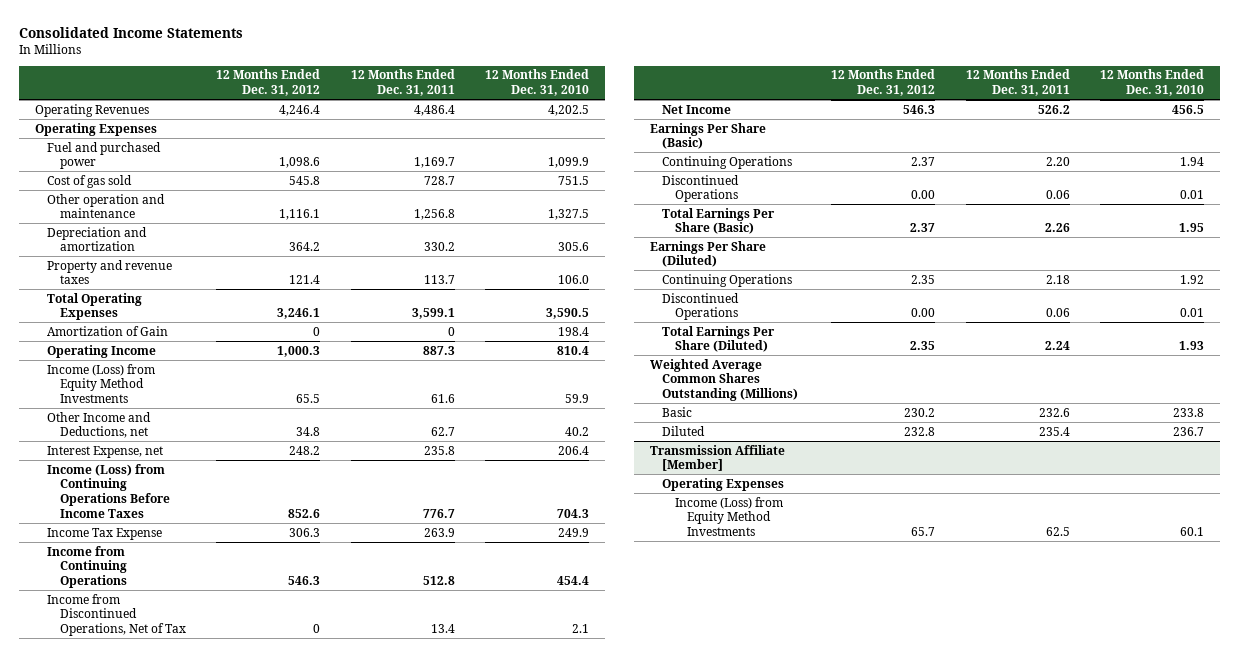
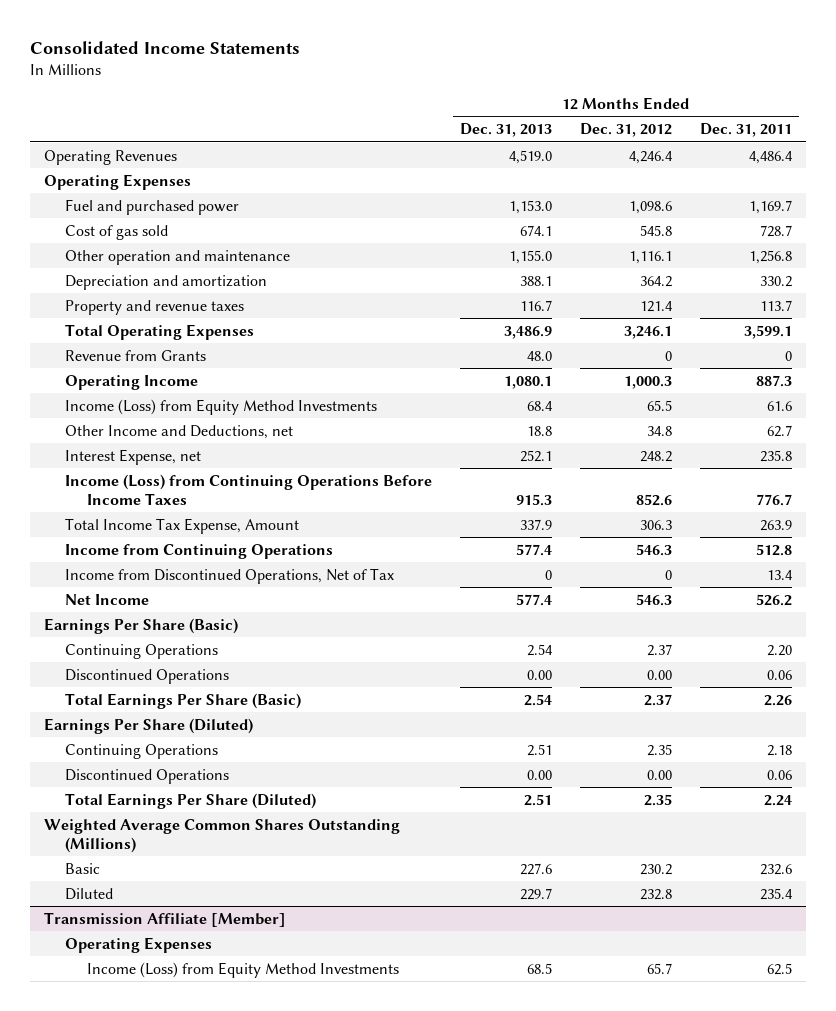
- | 12 Months Ended Dec. 31, 2012 | 12 Months Ended Dec. 31, 2011 | 12 Months Ended Dec. 31, 2010
+ | 12 Months Ended Dec. 31, 2013 | 12 Months Ended Dec. 31, 2012 | 12 Months Ended Dec. 31, 2011
- Amortization of Gain | 0 | 0 | 198.4
+ Revenue from Grants | 48.0 | 0 | 0
- Income Tax Expense | 306.3 | 263.9 | 249.9
+ Total Income Tax Expense, Amount | 337.9 | 306.3 | 263.9

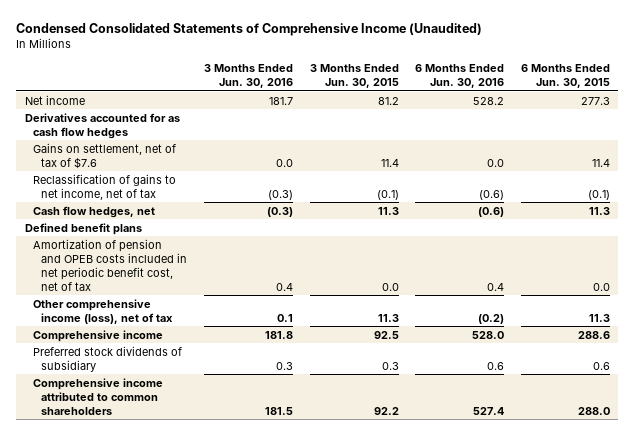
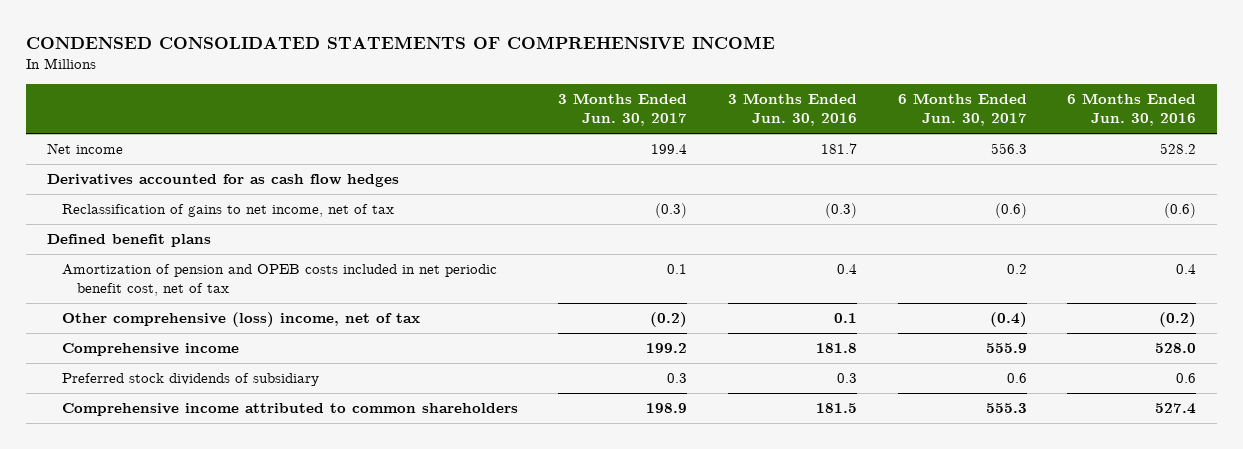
- Condensed Consolidated Statements of Comprehensive Income (Unaudited)
+ CONDENSED CONSOLIDATED STATEMENTS OF COMPREHENSIVE INCOME
- | 3 Months Ended Jun. 30, 2016 | 3 Months Ended Jun. 30, 2015 | 6 Months Ended Jun. 30, 2016 | 6 Months Ended Jun. 30, 2015
+ | 3 Months Ended Jun. 30, 2017 | 3 Months Ended Jun. 30, 2016 | 6 Months Ended Jun. 30, 2017 | 6 Months Ended Jun. 30, 2016
- Gains on settlement, net of tax of $7.6 | 0.0 | 11.4 | 0.0 | 11.4
- Cash flow hedges, net | (0.3) | 11.3 | (0.6) | 11.3
- Other comprehensive income (loss), net of tax | 0.1 | 11.3 | (0.2) | 11.3
+ Other comprehensive (loss) income, net of tax | (0.2) | 0.1 | (0.4) | (0.2)

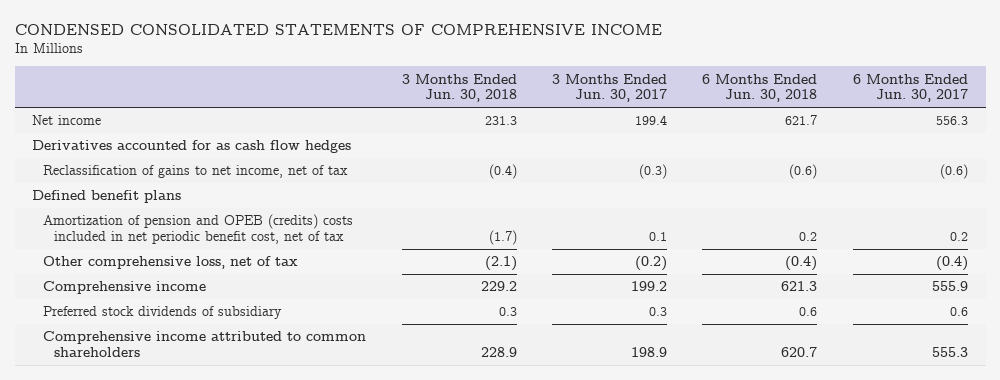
- | 3 Months Ended Jun. 30, 2017 | 3 Months Ended Jun. 30, 2016 | 6 Months Ended Jun. 30, 2017 | 6 Months Ended Jun. 30, 2016
+ | 3 Months Ended Jun. 30, 2018 | 3 Months Ended Jun. 30, 2017 | 6 Months Ended Jun. 30, 2018 | 6 Months Ended Jun. 30, 2017
- Amortization of pension and OPEB costs included in net periodic benefit cost, net of tax | 0.1 | 0.4 | 0.2 | 0.4
- Other comprehensive (loss) income, net of tax | (0.2) | 0.1 | (0.4) | (0.2)
+ Amortization of pension and OPEB (credits) costs included in net periodic benefit cost, net of tax | (1.7) | 0.1 | 0.2 | 0.2
+ Other comprehensive loss, net of tax | (2.1) | (0.2) | (0.4) | (0.4)

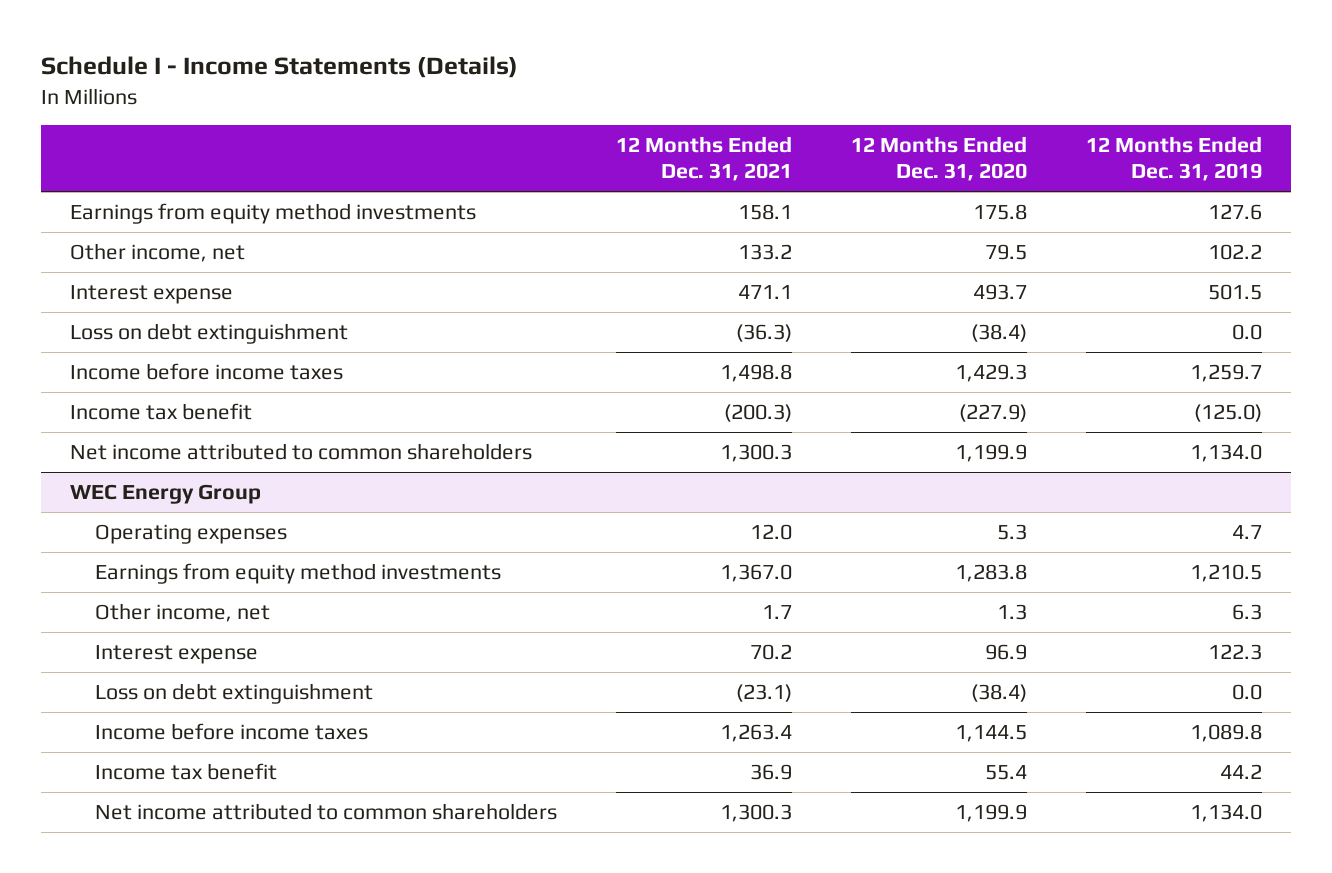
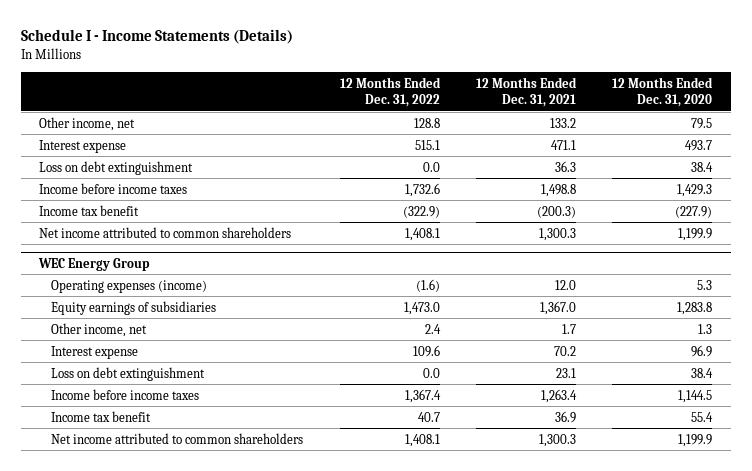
- | 12 Months Ended Dec. 31, 2021 | 12 Months Ended Dec. 31, 2020 | 12 Months Ended Dec. 31, 2019
+ | 12 Months Ended Dec. 31, 2022 | 12 Months Ended Dec. 31, 2021 | 12 Months Ended Dec. 31, 2020
- Earnings from equity method investments | 158.1 | 175.8 | 127.6
- Loss on debt extinguishment | (36.3) | (38.4) | 0.0
+ Loss on debt extinguishment | 0.0 | 36.3 | 38.4
@ WEC Energy Group
- Operating expenses | 12.0 | 5.3 | 4.7
- Earnings from equity method investments | 1,367.0 | 1,283.8 | 1,210.5
+ Operating expenses (income) | (1.6) | 12.0 | 5.3
+ Equity earnings of subsidiaries | 1,473.0 | 1,367.0 | 1,283.8
- Loss on debt extinguishment | (23.1) | (38.4) | 0.0
+ Loss on debt extinguishment | 0.0 | 23.1 | 38.4

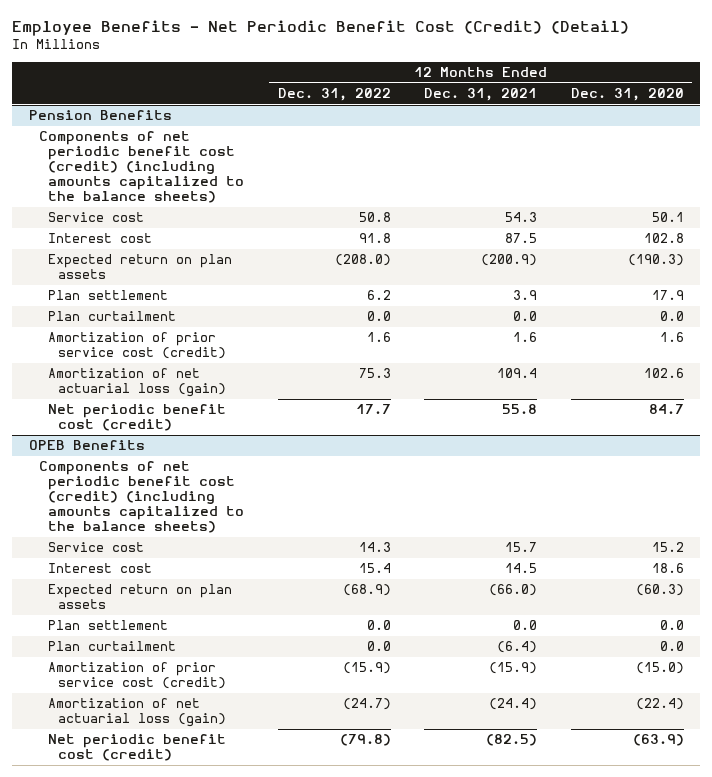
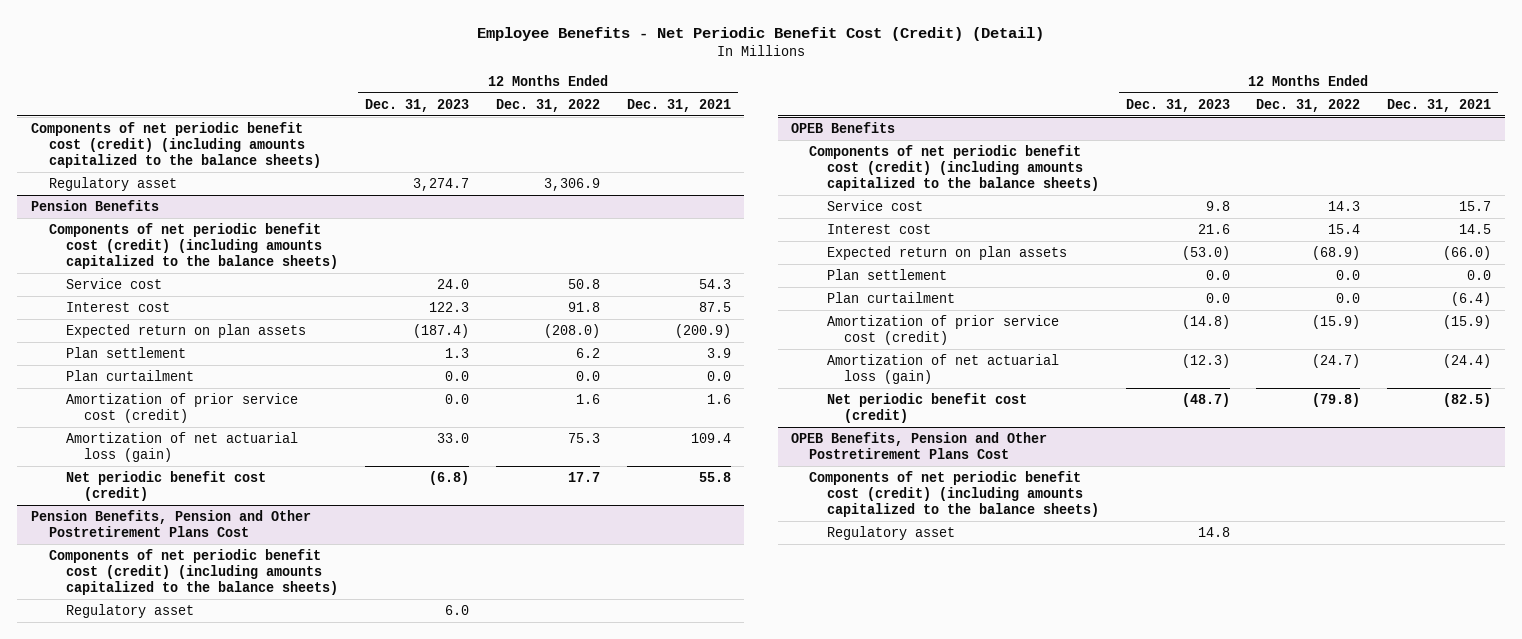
- | 12 Months Ended Dec. 31, 2022 | 12 Months Ended Dec. 31, 2021 | 12 Months Ended Dec. 31, 2020
+ | 12 Months Ended Dec. 31, 2023 | 12 Months Ended Dec. 31, 2022 | 12 Months Ended Dec. 31, 2021
+ Components of net periodic benefit cost (credit) (including amounts capitalized to the balance sheets)
+ Regulatory asset | 3,274.7 | 3,306.9 |
+ Pension Benefits, Pension and Other Postretirement Plans Cost
+ Components of net periodic benefit cost (credit) (including amounts capitalized to the balance sheets)
+ Regulatory asset | 6.0 | |
+ OPEB Benefits, Pension and Other Postretirement Plans Cost
+ Components of net periodic benefit cost (credit) (including amounts capitalized to the balance sheets)
+ Regulatory asset | 14.8 | |

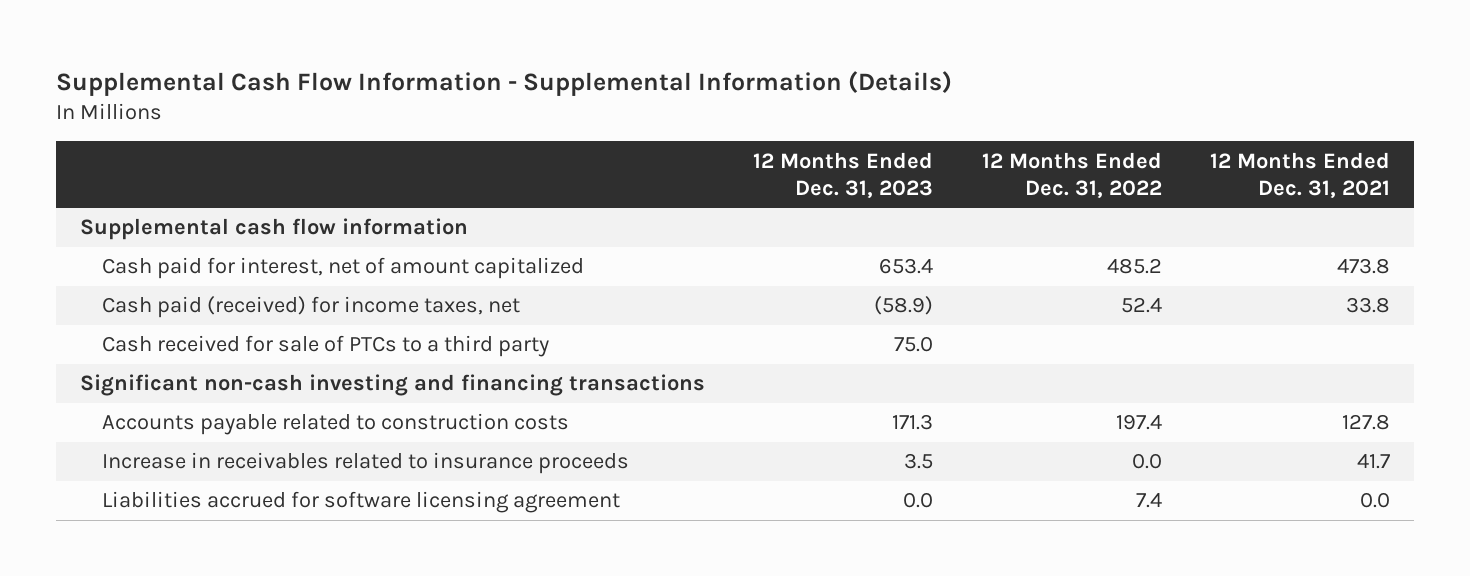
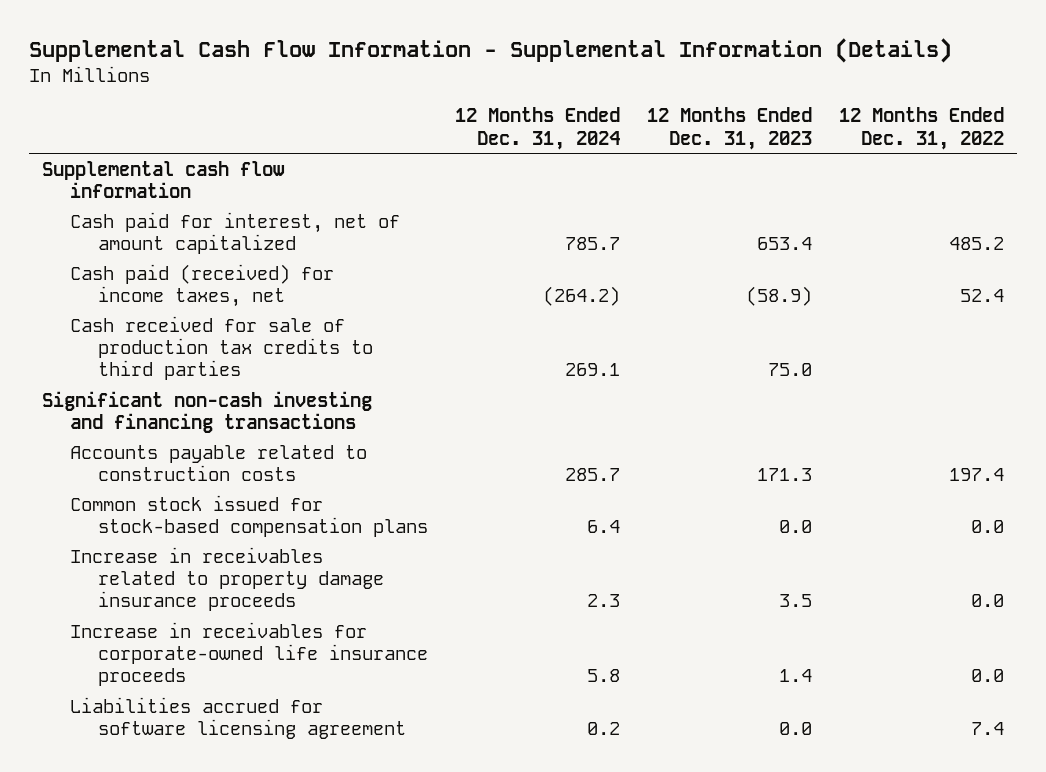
- | 12 Months Ended Dec. 31, 2023 | 12 Months Ended Dec. 31, 2022 | 12 Months Ended Dec. 31, 2021
+ | 12 Months Ended Dec. 31, 2024 | 12 Months Ended Dec. 31, 2023 | 12 Months Ended Dec. 31, 2022
- Cash received for sale of PTCs to a third party | 75.0 | |
+ Cash received for sale of production tax credits to third parties | 269.1 | 75.0 |
- Increase in receivables related to insurance proceeds | 3.5 | 0.0 | 41.7
+ Common stock issued for stock-based compensation plans | 6.4 | 0.0 | 0.0
+ Increase in receivables related to property damage insurance proceeds | 2.3 | 3.5 | 0.0
+ Increase in receivables for corporate-owned life insurance proceeds | 5.8 | 1.4 | 0.0

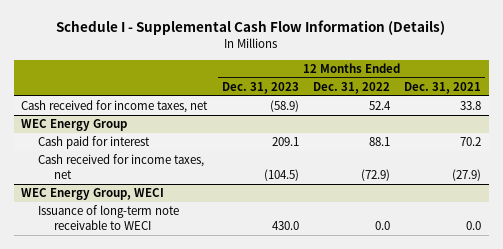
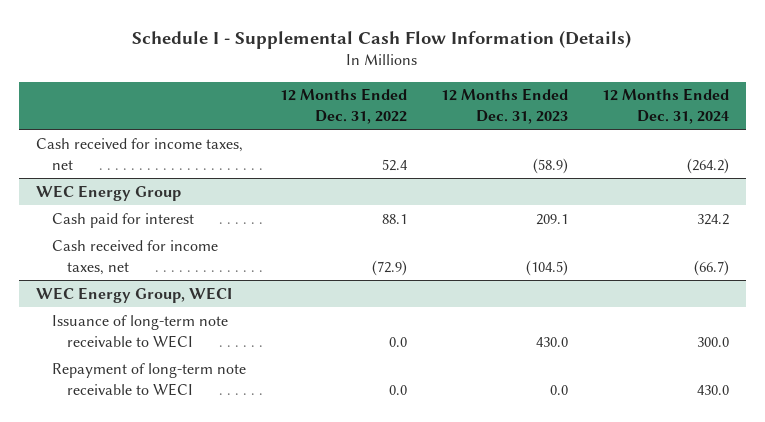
- | 12 Months Ended Dec. 31, 2023 | 12 Months Ended Dec. 31, 2022 | 12 Months Ended Dec. 31, 2021
+ | 12 Months Ended Dec. 31, 2022 | 12 Months Ended Dec. 31, 2023 | 12 Months Ended Dec. 31, 2024
@ WEC Energy Group, WECI
+ Repayment of long-term note receivable to WECI | 0.0 | 0.0 | 430.0

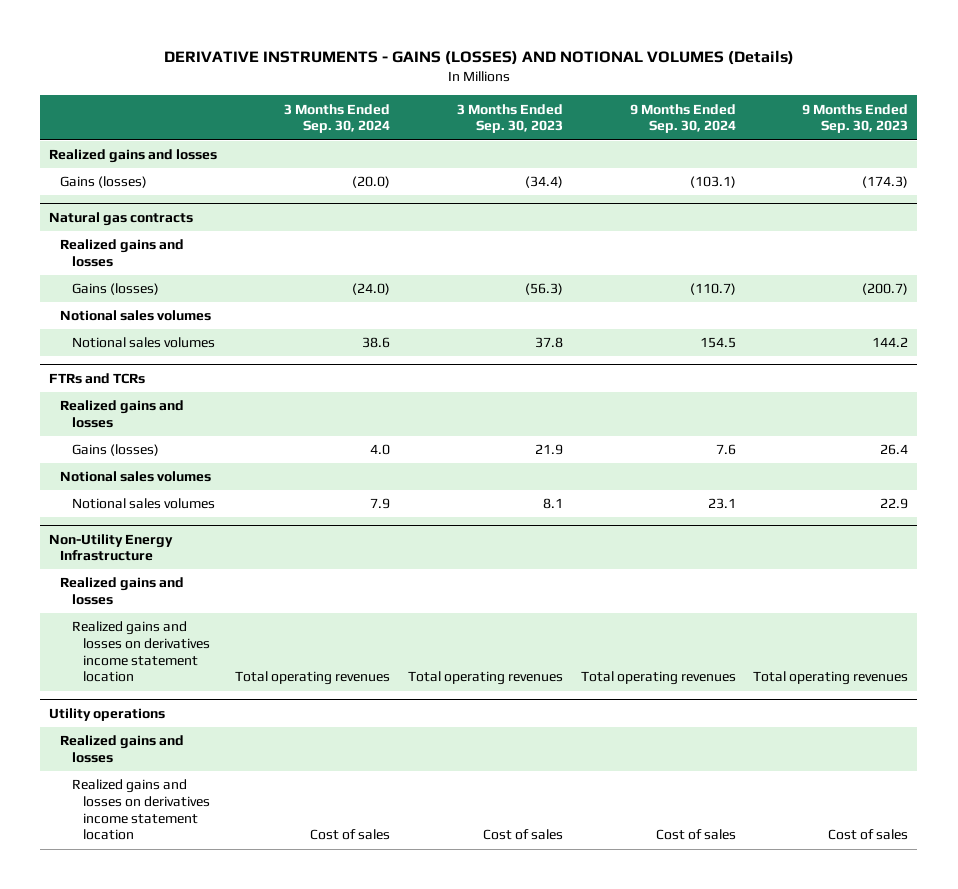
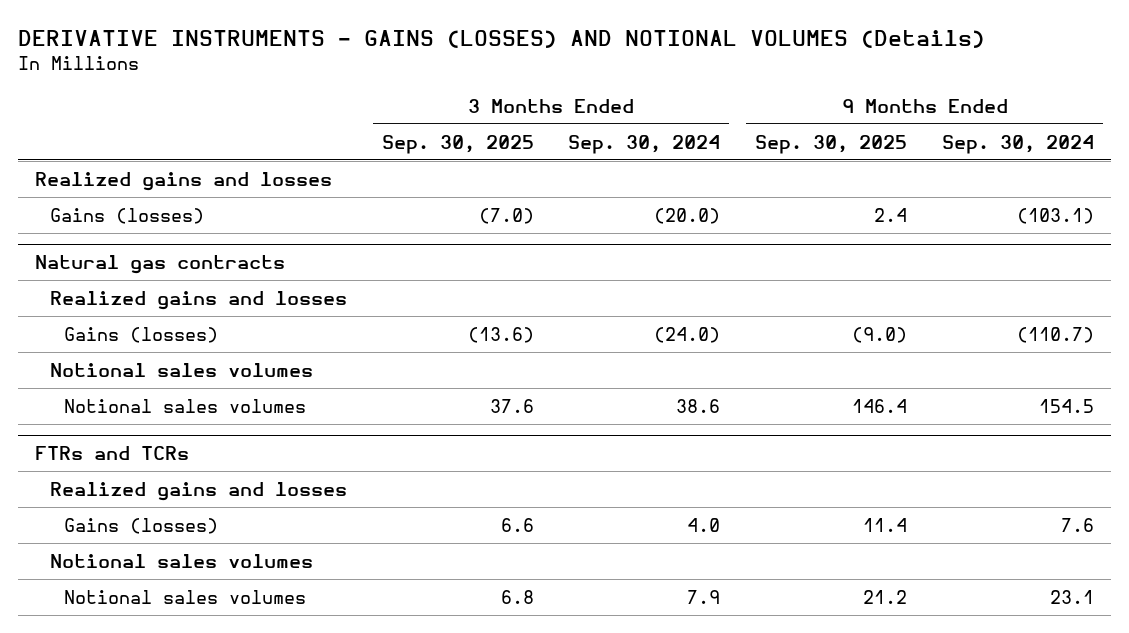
- | 3 Months Ended Sep. 30, 2024 | 3 Months Ended Sep. 30, 2023 | 9 Months Ended Sep. 30, 2024 | 9 Months Ended Sep. 30, 2023
+ | 3 Months Ended Sep. 30, 2025 | 3 Months Ended Sep. 30, 2024 | 9 Months Ended Sep. 30, 2025 | 9 Months Ended Sep. 30, 2024
- Non-Utility Energy Infrastructure
- Realized gains and losses
- Realized gains and losses on derivatives income statement location | Total operating revenues | Total operating revenues | Total operating revenues | Total operating revenues
- Utility operations
- Realized gains and losses
- Realized gains and losses on derivatives income statement location | Cost of sales | Cost of sales | Cost of sales | Cost of sales

